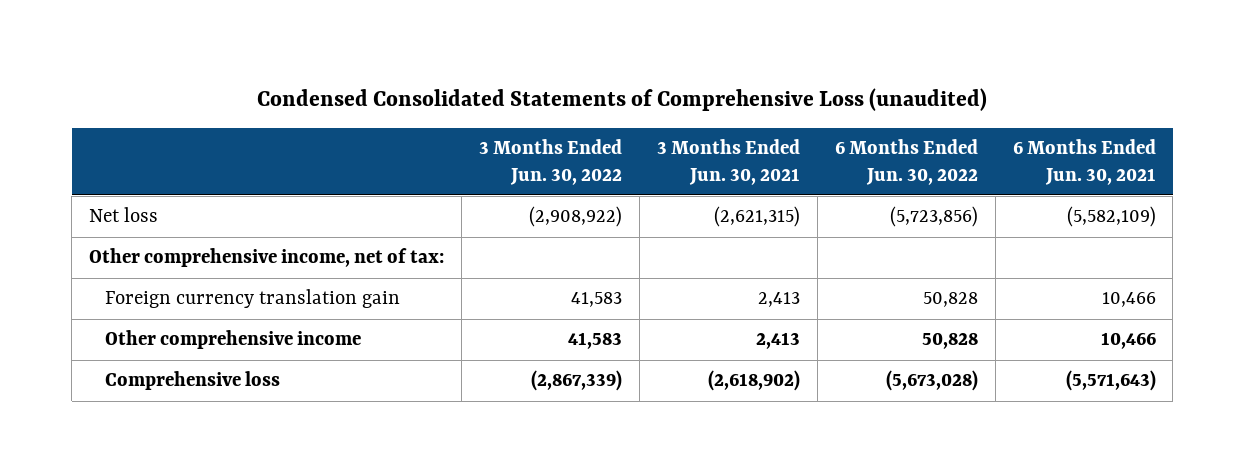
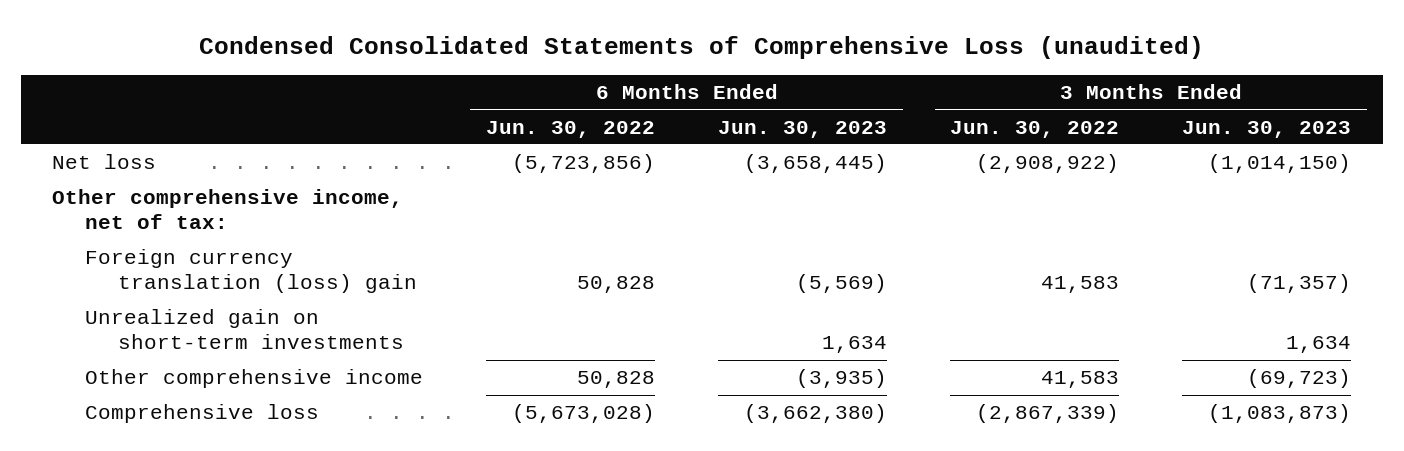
- | 3 Months Ended Jun. 30, 2022 | 3 Months Ended Jun. 30, 2021 | 6 Months Ended Jun. 30, 2022 | 6 Months Ended Jun. 30, 2021
+ | 6 Months Ended Jun. 30, 2022 | 6 Months Ended Jun. 30, 2023 | 3 Months Ended Jun. 30, 2022 | 3 Months Ended Jun. 30, 2023
- Foreign currency translation gain | 41,583 | 2,413 | 50,828 | 10,466
+ Foreign currency translation (loss) gain | 50,828 | (5,569) | 41,583 | (71,357)
+ Unrealized gain on short-term investments | | 1,634 | | 1,634

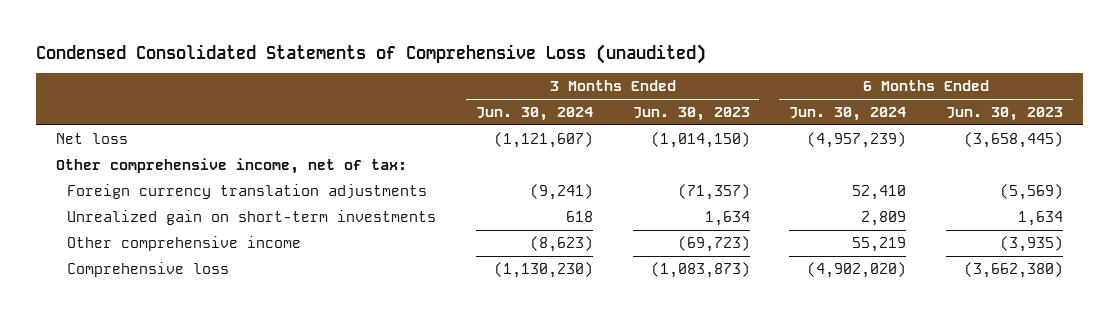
- | 6 Months Ended Jun. 30, 2022 | 6 Months Ended Jun. 30, 2023 | 3 Months Ended Jun. 30, 2022 | 3 Months Ended Jun. 30, 2023
+ | 3 Months Ended Jun. 30, 2024 | 3 Months Ended Jun. 30, 2023 | 6 Months Ended Jun. 30, 2024 | 6 Months Ended Jun. 30, 2023
- Foreign currency translation (loss) gain | 50,828 | (5,569) | 41,583 | (71,357)
+ Foreign currency translation adjustments | (9,241) | (71,357) | 52,410 | (5,569)

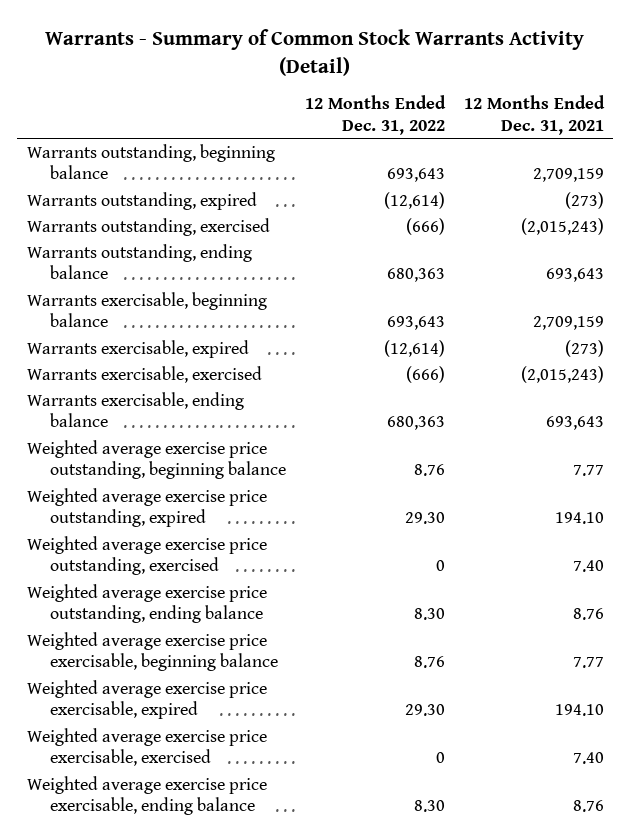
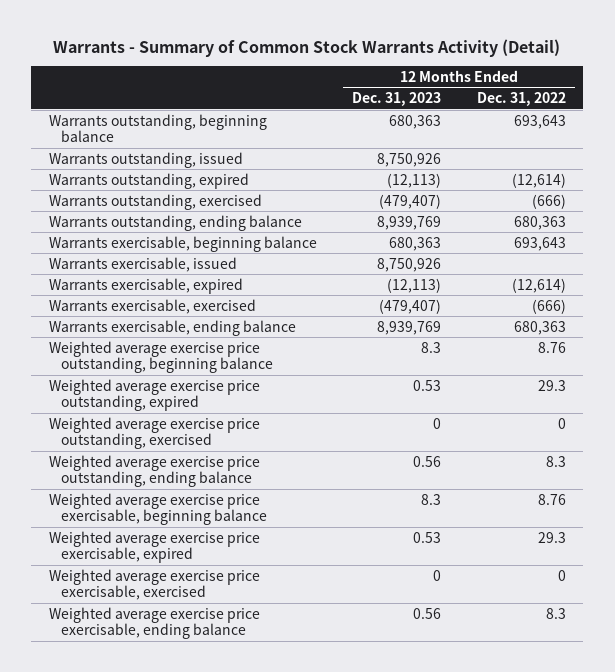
- | 12 Months Ended Dec. 31, 2022 | 12 Months Ended Dec. 31, 2021
+ | 12 Months Ended Dec. 31, 2023 | 12 Months Ended Dec. 31, 2022
+ Warrants outstanding, issued | 8,750,926 |
+ Warrants exercisable, issued | 8,750,926 |
- Weighted average exercise price outstanding, expired | 29.30 | 194.10
+ Weighted average exercise price outstanding, expired | 0.53 | 29.3
- Weighted average exercise price outstanding, ending balance | 8.30 | 8.76
+ Weighted average exercise price outstanding, ending balance | 0.56 | 8.3
- Weighted average exercise price exercisable, expired | 29.30 | 194.10
+ Weighted average exercise price exercisable, expired | 0.53 | 29.3
- Weighted average exercise price exercisable, ending balance | 8.30 | 8.76
+ Weighted average exercise price exercisable, ending balance | 0.56 | 8.3

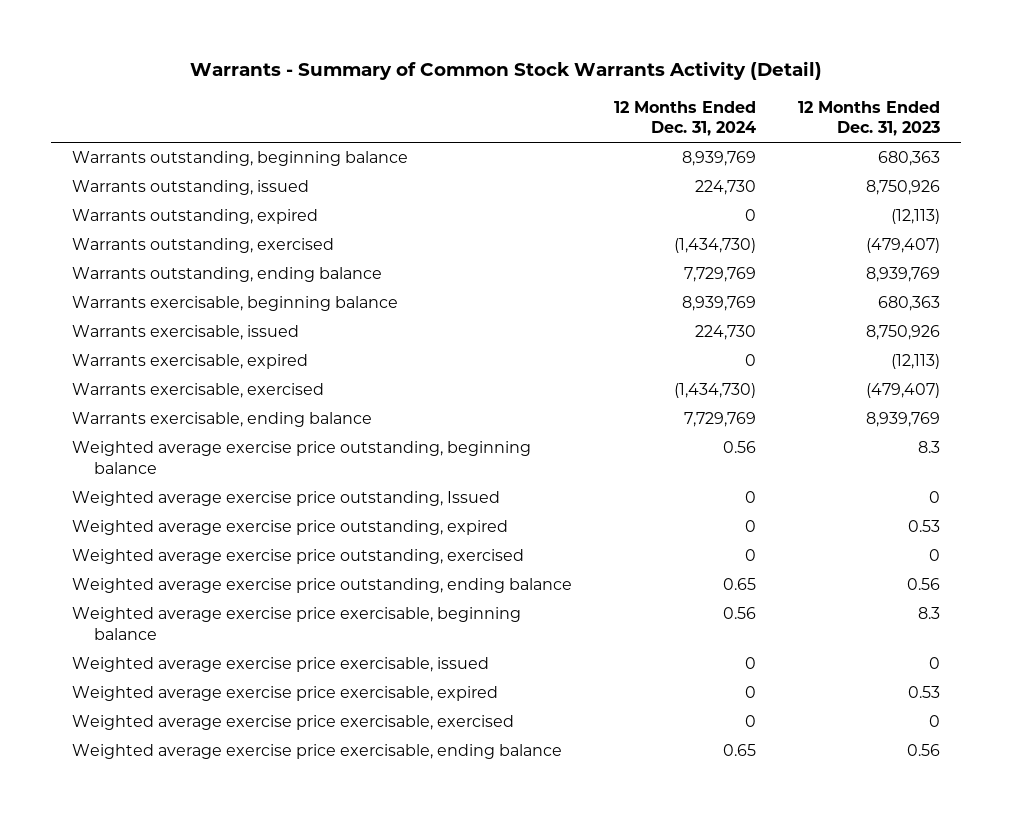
- | 12 Months Ended Dec. 31, 2023 | 12 Months Ended Dec. 31, 2022
+ | 12 Months Ended Dec. 31, 2024 | 12 Months Ended Dec. 31, 2023
+ Weighted average exercise price outstanding, Issued | 0 | 0
+ Weighted average exercise price exercisable, issued | 0 | 0

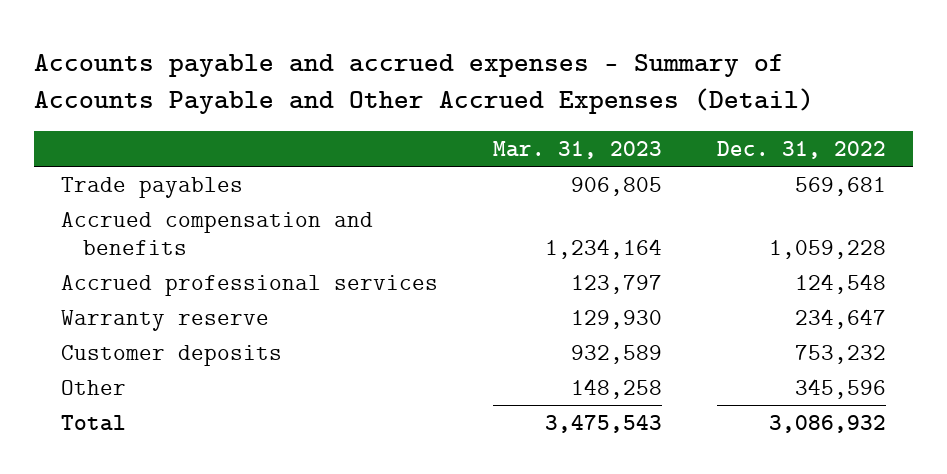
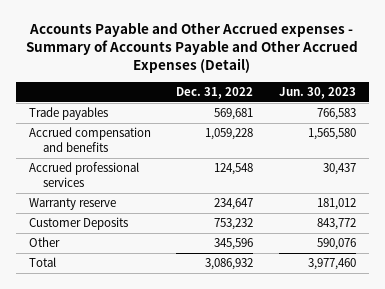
- Accounts payable and accrued expenses - Summary of Accounts Payable and Other Accrued Expenses (Detail)
+ Accounts Payable and Other Accrued expenses - Summary of Accounts Payable and Other Accrued Expenses (Detail)
- | Mar. 31, 2023 | Dec. 31, 2022
+ | Dec. 31, 2022 | Jun. 30, 2023
- Customer deposits | 932,589 | 753,232
+ Customer Deposits | 753,232 | 843,772

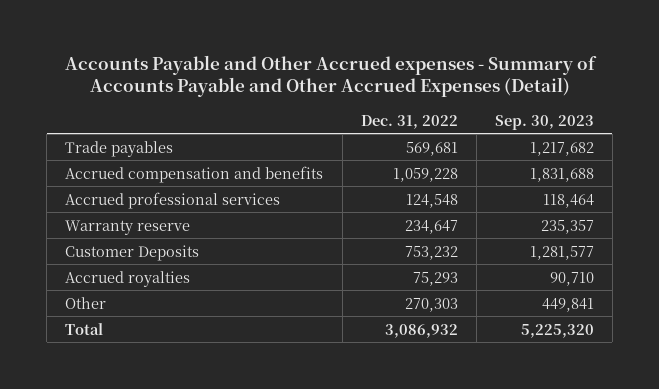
- | Dec. 31, 2022 | Jun. 30, 2023
+ | Dec. 31, 2022 | Sep. 30, 2023
- Other | 345,596 | 590,076
+ Accrued royalties | 75,293 | 90,710
+ Other | 270,303 | 449,841

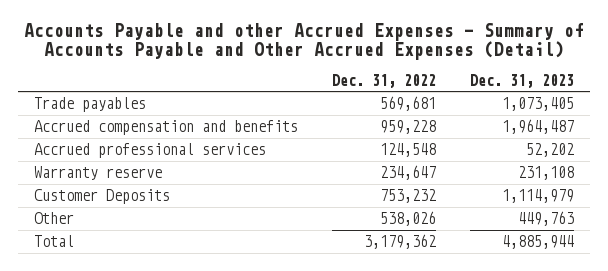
- Accounts Payable and Other Accrued expenses - Summary of Accounts Payable and Other Accrued Expenses (Detail)
+ Accounts Payable and other Accrued Expenses - Summary of Accounts Payable and Other Accrued Expenses (Detail)
- | Dec. 31, 2022 | Sep. 30, 2023
+ | Dec. 31, 2022 | Dec. 31, 2023
- Accrued compensation and benefits | 1,059,228 | 1,831,688
+ Accrued compensation and benefits | 959,228 | 1,964,487
- Accrued royalties | 75,293 | 90,710
- Other | 270,303 | 449,841
- Total | 3,086,932 | 5,225,320
+ Other | 538,026 | 449,763
+ Total | 3,179,362 | 4,885,944

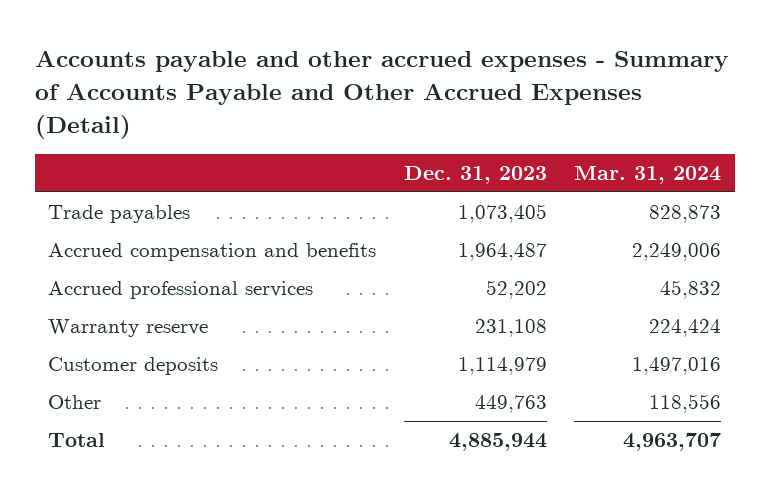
- Accounts Payable and other Accrued Expenses - Summary of Accounts Payable and Other Accrued Expenses (Detail)
+ Accounts payable and other accrued expenses - Summary of Accounts Payable and Other Accrued Expenses (Detail)
- | Dec. 31, 2022 | Dec. 31, 2023
+ | Dec. 31, 2023 | Mar. 31, 2024
- Customer Deposits | 753,232 | 1,114,979
+ Customer deposits | 1,114,979 | 1,497,016

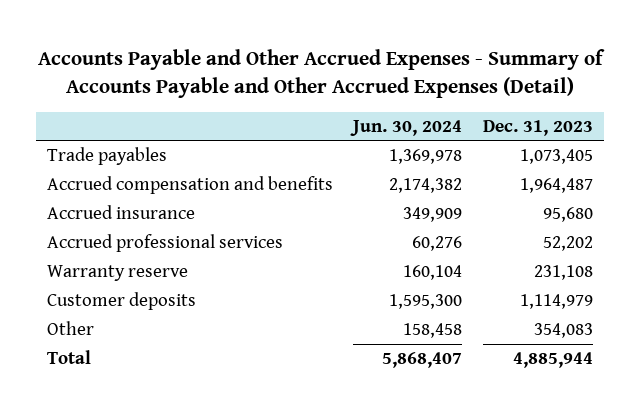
- Accounts payable and other accrued expenses - Summary of Accounts Payable and Other Accrued Expenses (Detail)
+ Accounts Payable and Other Accrued Expenses - Summary of Accounts Payable and Other Accrued Expenses (Detail)
- | Dec. 31, 2023 | Mar. 31, 2024
+ | Jun. 30, 2024 | Dec. 31, 2023
+ Accrued insurance | 349,909 | 95,680
- Other | 449,763 | 118,556
+ Other | 158,458 | 354,083

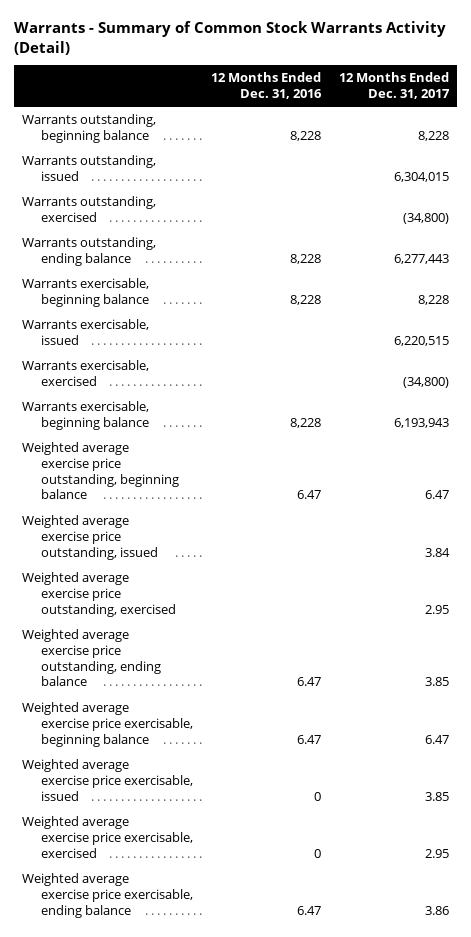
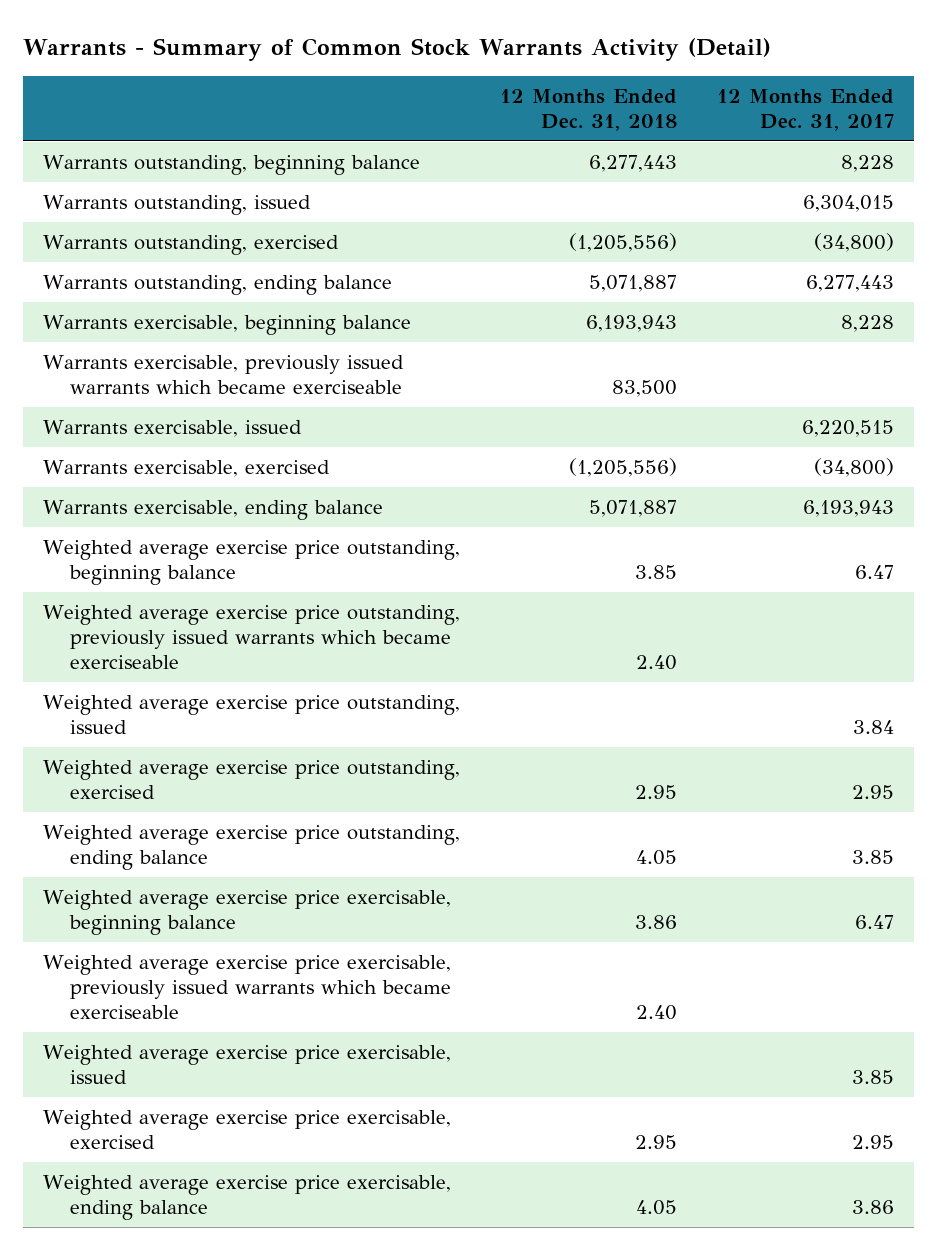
- | 12 Months Ended Dec. 31, 2016 | 12 Months Ended Dec. 31, 2017
+ | 12 Months Ended Dec. 31, 2018 | 12 Months Ended Dec. 31, 2017
+ Warrants exercisable, previously issued warrants which became exerciseable | 83,500 |
- Warrants exercisable, beginning balance | 8,228 | 6,193,943
+ Warrants exercisable, ending balance | 5,071,887 | 6,193,943
+ Weighted average exercise price outstanding, previously issued warrants which became exerciseable | 2.40 |
+ Weighted average exercise price exercisable, previously issued warrants which became exerciseable | 2.40 |

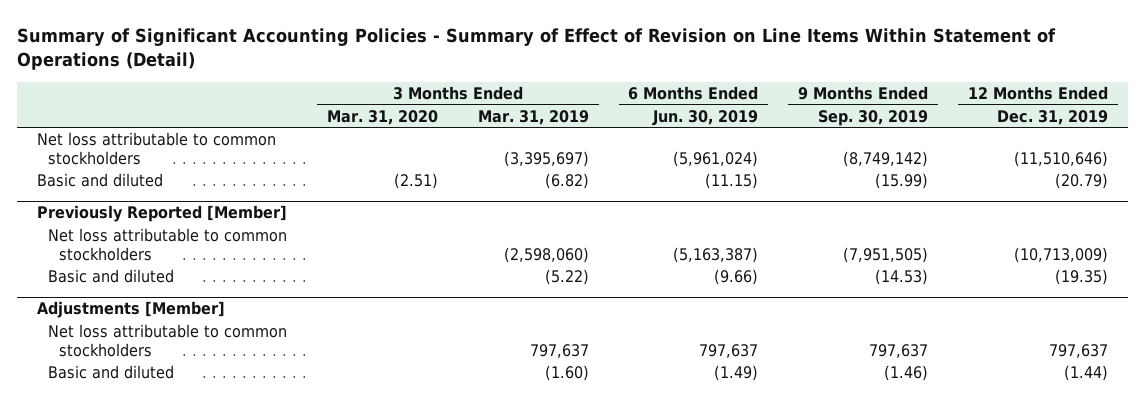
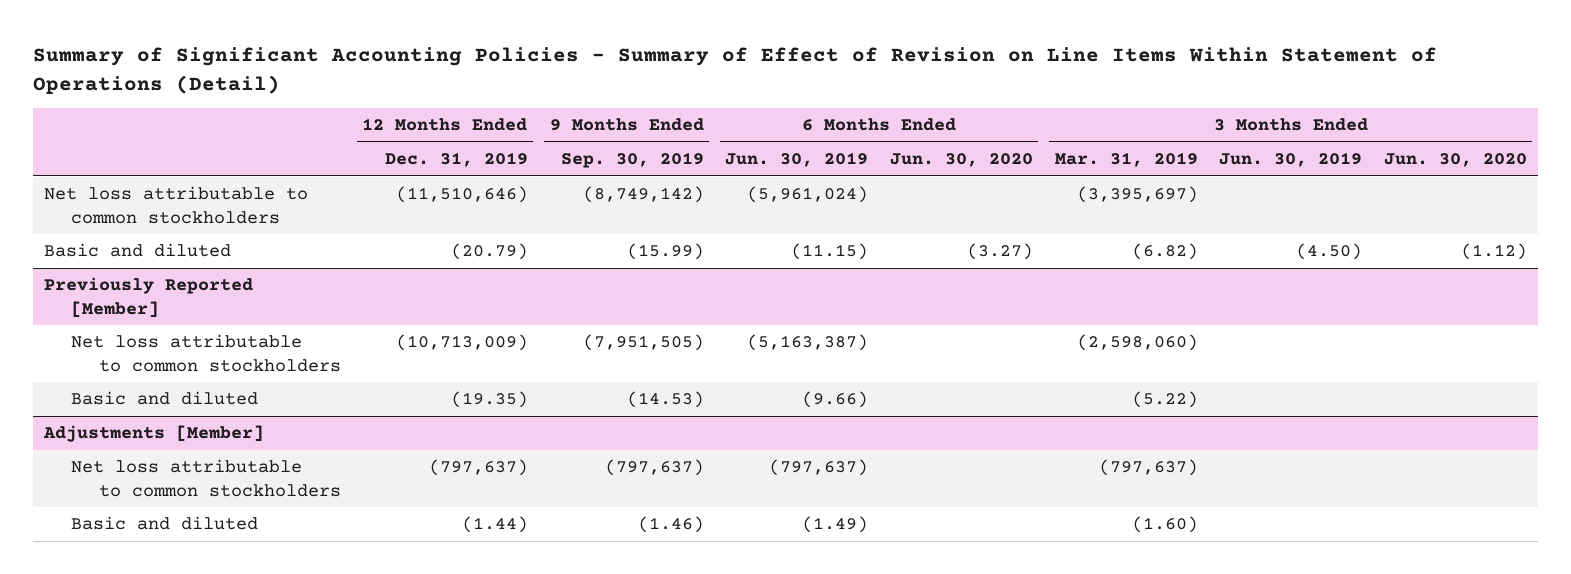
- | 3 Months Ended Mar. 31, 2020 | 3 Months Ended Mar. 31, 2019 | 6 Months Ended Jun. 30, 2019 | 9 Months Ended Sep. 30, 2019 | 12 Months Ended Dec. 31, 2019
+ | 12 Months Ended Dec. 31, 2019 | 9 Months Ended Sep. 30, 2019 | 6 Months Ended Jun. 30, 2019 | 6 Months Ended Jun. 30, 2020 | 3 Months Ended Mar. 31, 2019 | 3 Months Ended Jun. 30, 2019 | 3 Months Ended Jun. 30, 2020
@ Adjustments [Member]
- Net loss attributable to common stockholders | | 797,637 | 797,637 | 797,637 | 797,637
+ Net loss attributable to common stockholders | (797,637) | (797,637) | (797,637) | | (797,637) | |

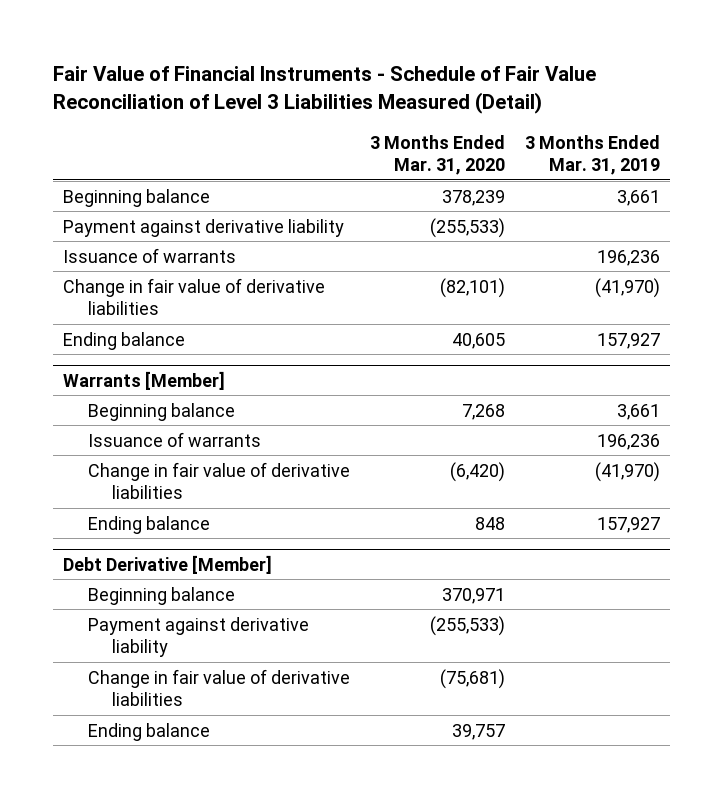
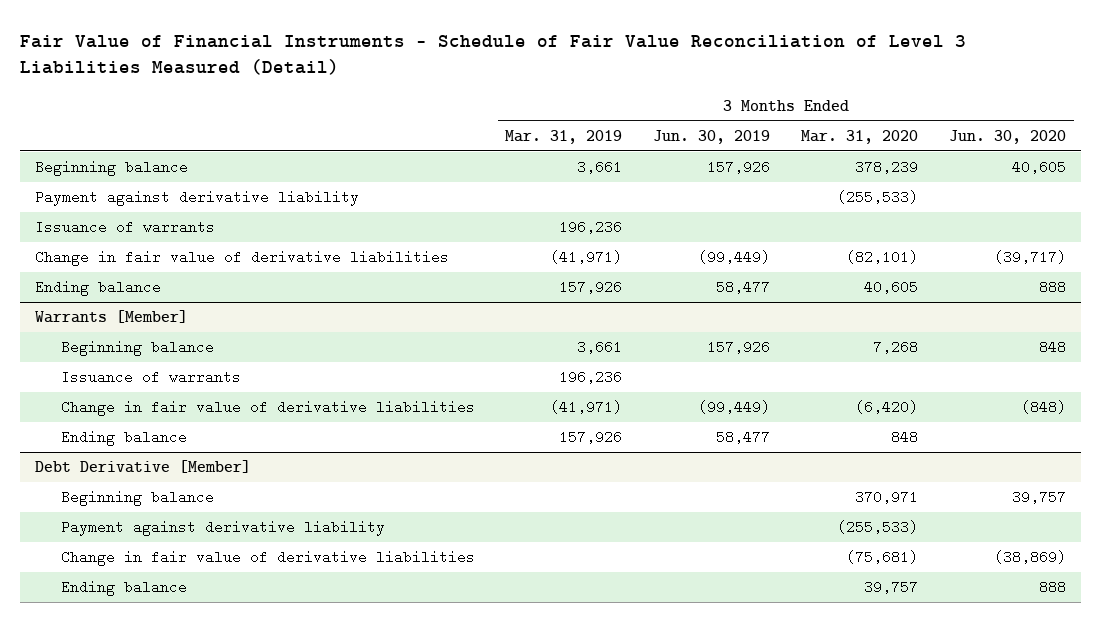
- | 3 Months Ended Mar. 31, 2020 | 3 Months Ended Mar. 31, 2019
+ | 3 Months Ended Mar. 31, 2019 | 3 Months Ended Jun. 30, 2019 | 3 Months Ended Mar. 31, 2020 | 3 Months Ended Jun. 30, 2020
- Change in fair value of derivative liabilities | (82,101) | (41,970)
- Ending balance | 40,605 | 157,927
+ Change in fair value of derivative liabilities | (41,971) | (99,449) | (82,101) | (39,717)
+ Ending balance | 157,926 | 58,477 | 40,605 | 888
@ Warrants [Member]
- Change in fair value of derivative liabilities | (6,420) | (41,970)
- Ending balance | 848 | 157,927
+ Change in fair value of derivative liabilities | (41,971) | (99,449) | (6,420) | (848)
+ Ending balance | 157,926 | 58,477 | 848 |

